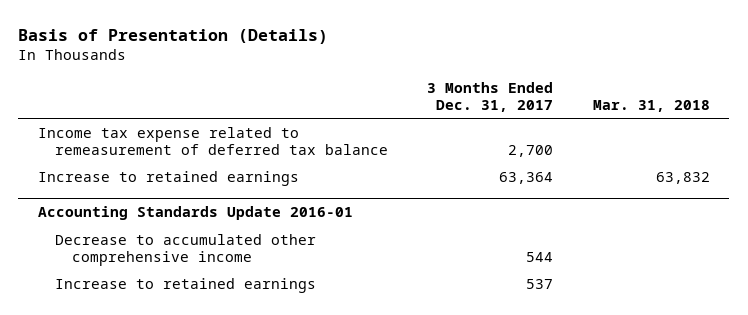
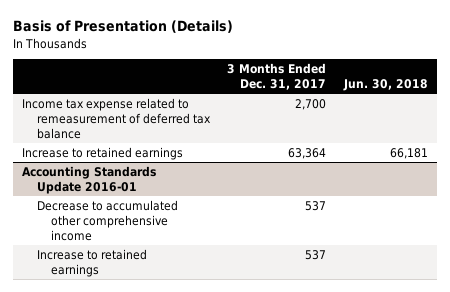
- | 3 Months Ended Dec. 31, 2017 | Mar. 31, 2018
+ | 3 Months Ended Dec. 31, 2017 | Jun. 30, 2018
@ Accounting Standards Update 2016-01
- Decrease to accumulated other comprehensive income | 544 |
+ Decrease to accumulated other comprehensive income | 537 |

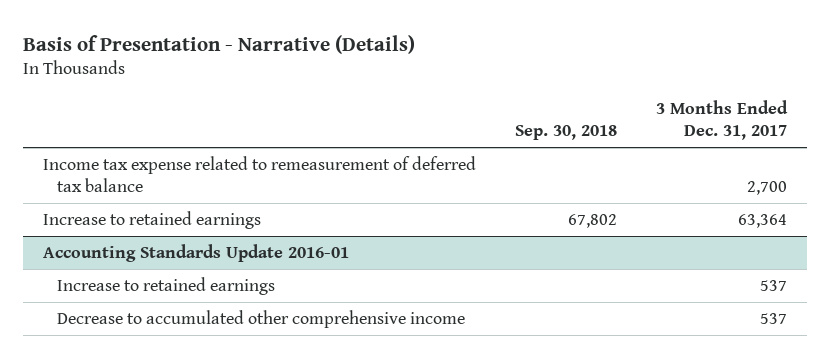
- Basis of Presentation (Details)
+ Basis of Presentation - Narrative (Details)
- | 3 Months Ended Dec. 31, 2017 | Jun. 30, 2018
+ | Sep. 30, 2018 | 3 Months Ended Dec. 31, 2017
@ Accounting Standards Update 2016-01
moved down: Decrease to accumulated other comprehensive income | | 537

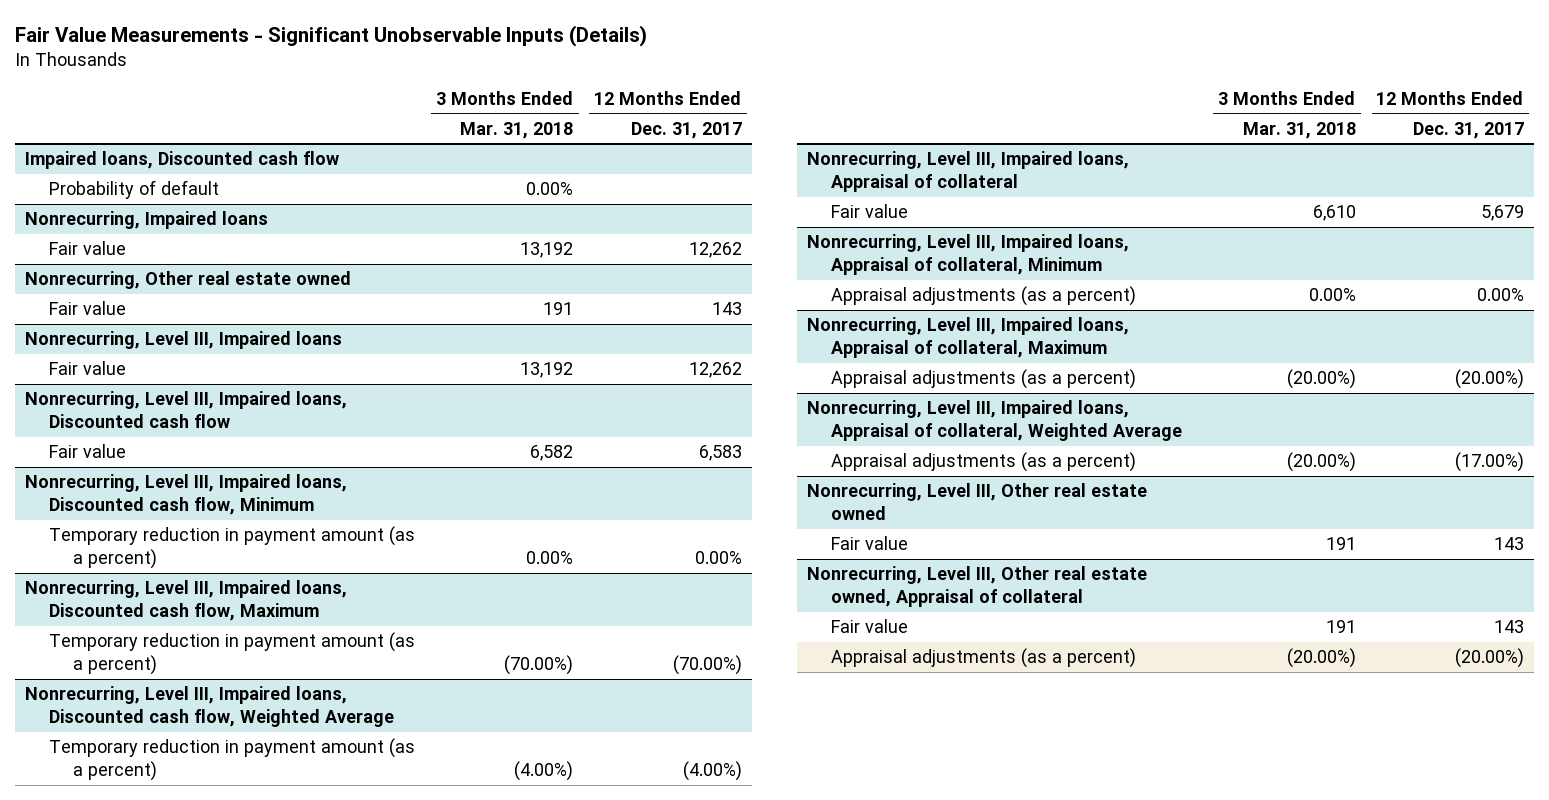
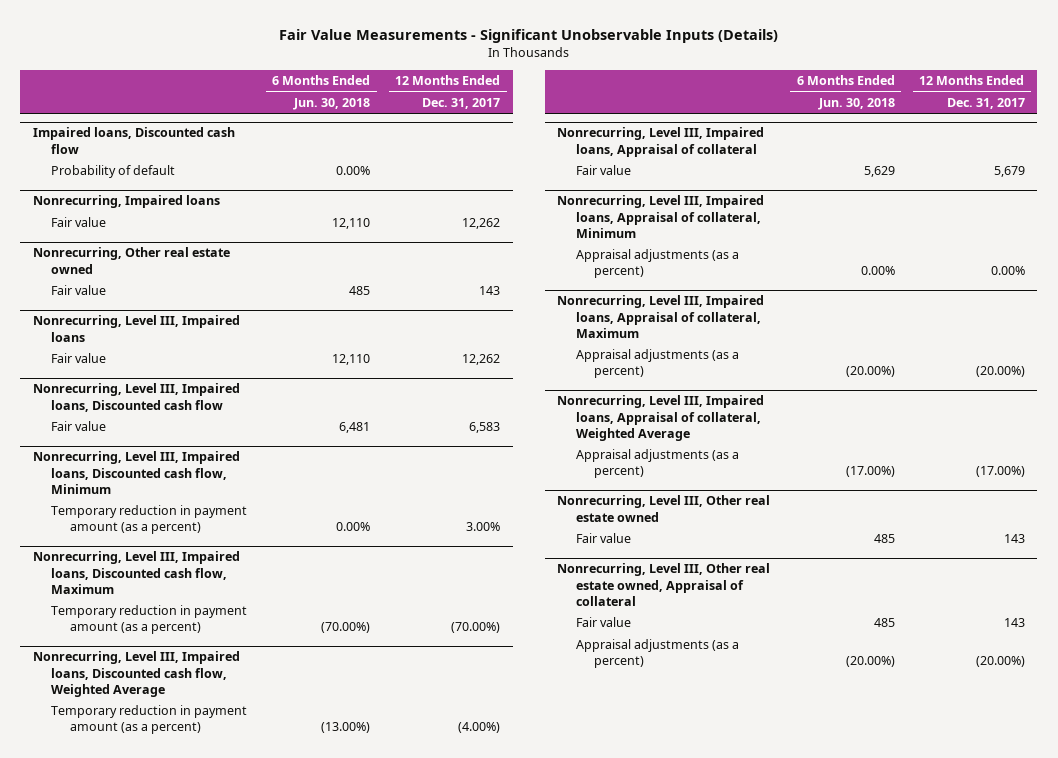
- | 3 Months Ended Mar. 31, 2018 | 12 Months Ended Dec. 31, 2017
+ | 6 Months Ended Jun. 30, 2018 | 12 Months Ended Dec. 31, 2017
@ Nonrecurring, Level III, Impaired loans, Discounted cash flow, Minimum
- Temporary reduction in payment amount (as a percent) | 0.00% | 0.00%
+ Temporary reduction in payment amount (as a percent) | 0.00% | 3.00%

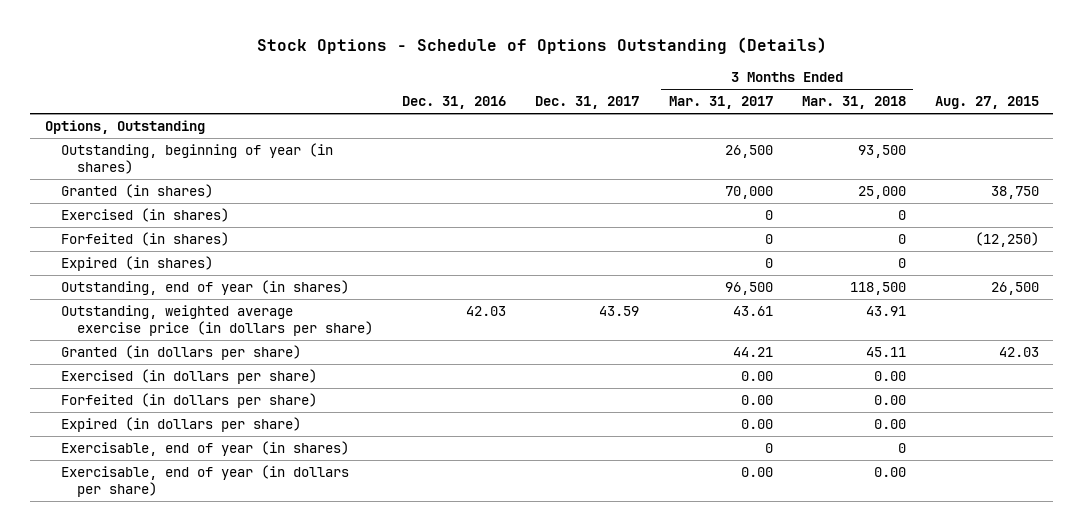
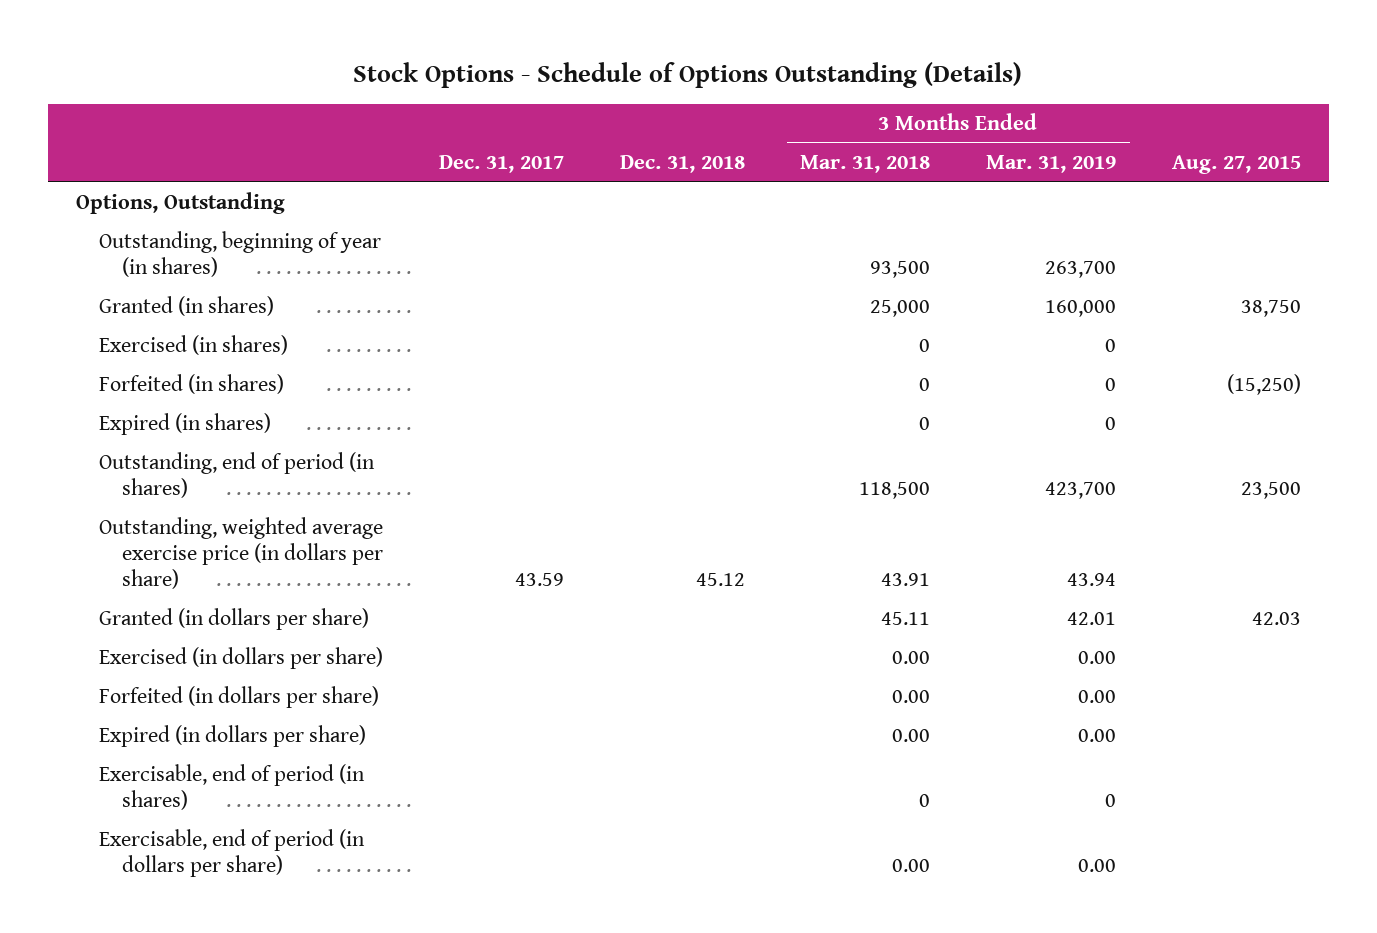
- | Dec. 31, 2016 | Dec. 31, 2017 | 3 Months Ended Mar. 31, 2017 | 3 Months Ended Mar. 31, 2018 | Aug. 27, 2015
+ | Dec. 31, 2017 | Dec. 31, 2018 | 3 Months Ended Mar. 31, 2018 | 3 Months Ended Mar. 31, 2019 | Aug. 27, 2015
- Forfeited (in shares) | | | 0 | 0 | (12,250)
+ Forfeited (in shares) | | | 0 | 0 | (15,250)
- Outstanding, end of year (in shares) | | | 96,500 | 118,500 | 26,500
+ Outstanding, end of period (in shares) | | | 118,500 | 423,700 | 23,500
- Exercisable, end of year (in shares) | | | 0 | 0 |
- Exercisable, end of year (in dollars per share) | | | 0.00 | 0.00 |
+ Exercisable, end of period (in shares) | | | 0 | 0 |
+ Exercisable, end of period (in dollars per share) | | | 0.00 | 0.00 |

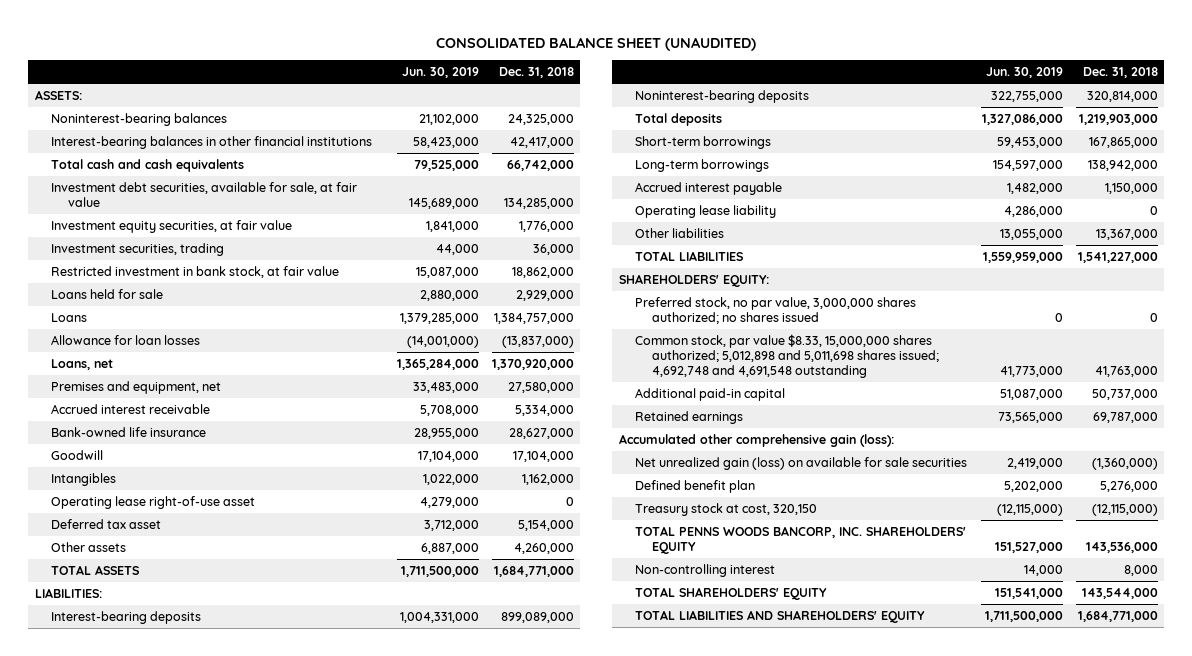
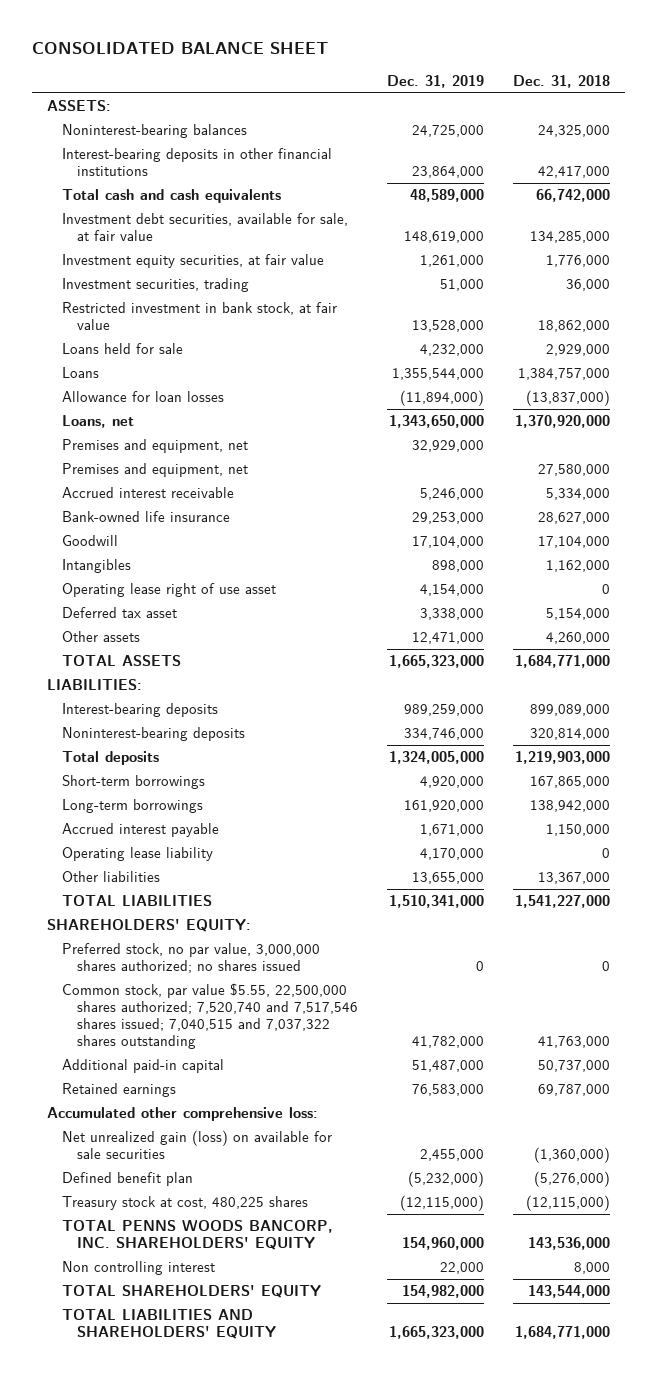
- CONSOLIDATED BALANCE SHEET (UNAUDITED)
+ CONSOLIDATED BALANCE SHEET
- | Jun. 30, 2019 | Dec. 31, 2018
+ | Dec. 31, 2019 | Dec. 31, 2018
- Interest-bearing balances in other financial institutions | 58,423,000 | 42,417,000
+ Interest-bearing deposits in other financial institutions | 23,864,000 | 42,417,000
+ Premises and equipment, net | 32,929,000 |
- Operating lease right-of-use asset | 4,279,000 | 0
+ Operating lease right of use asset | 4,154,000 | 0
- Common stock, par value $8.33, 15,000,000 shares authorized; 5,012,898 and 5,011,698 shares issued; 4,692,748 and 4,691,548 outstanding | 41,773,000 | 41,763,000
+ Common stock, par value $5.55, 22,500,000 shares authorized; 7,520,740 and 7,517,546 shares issued; 7,040,515 and 7,037,322 shares outstanding | 41,782,000 | 41,763,000
- Accumulated other comprehensive gain (loss):
+ Accumulated other comprehensive loss:
- Defined benefit plan | 5,202,000 | 5,276,000
- Treasury stock at cost, 320,150 | (12,115,000) | (12,115,000)
+ Defined benefit plan | (5,232,000) | (5,276,000)
+ Treasury stock at cost, 480,225 shares | (12,115,000) | (12,115,000)
- Non-controlling interest | 14,000 | 8,000
+ Non controlling interest | 22,000 | 8,000

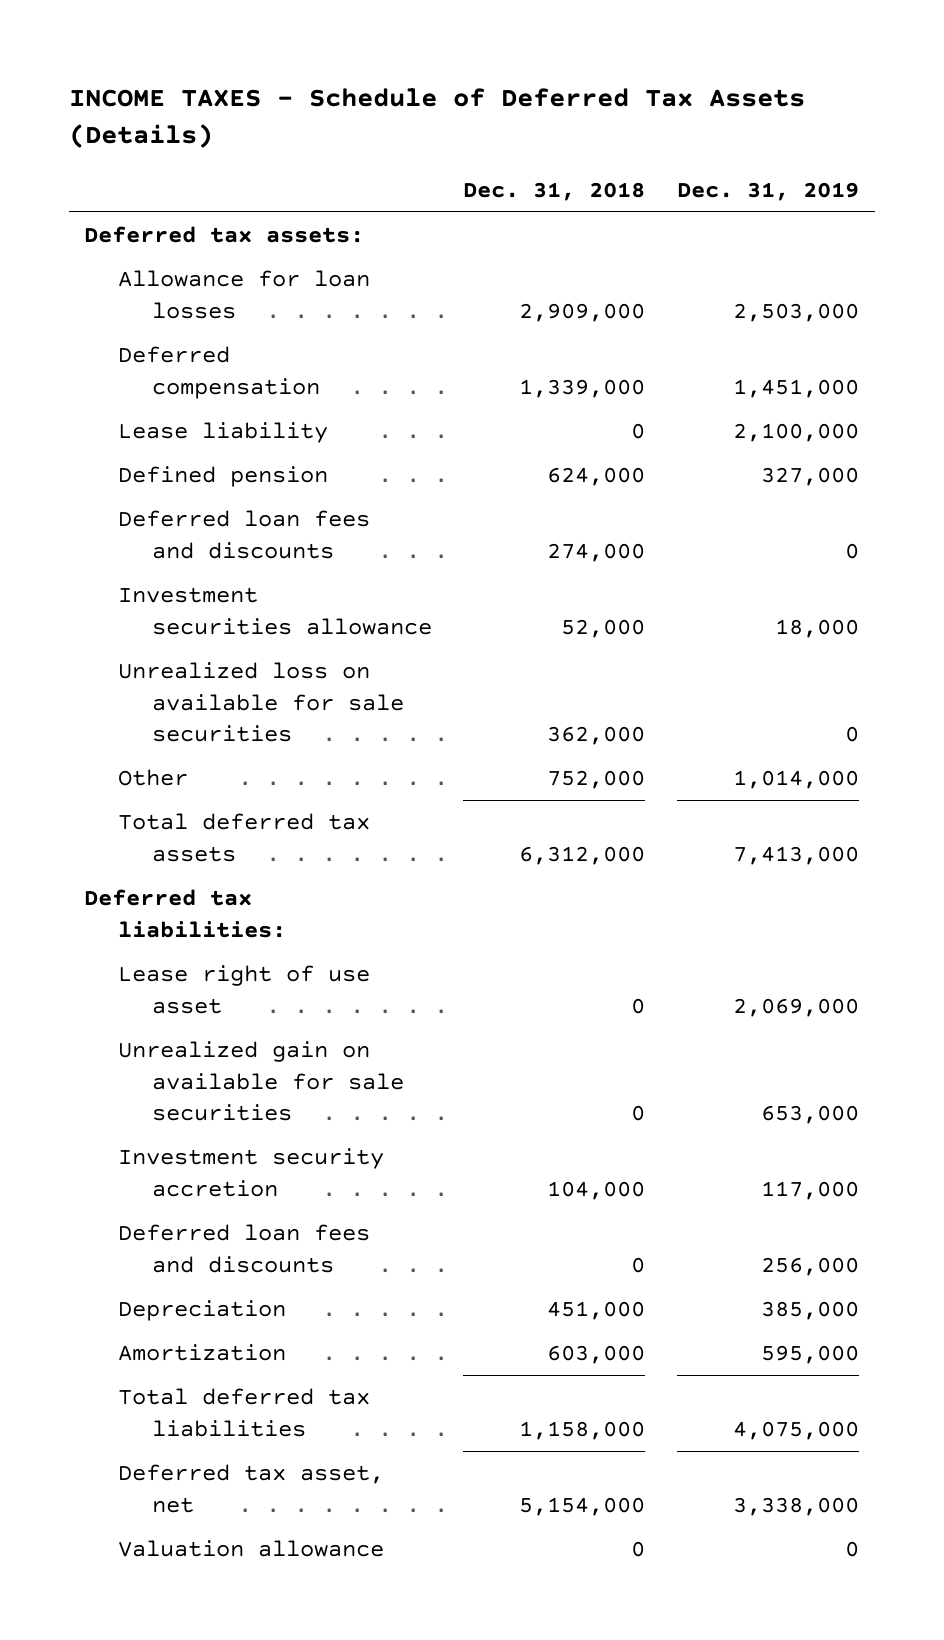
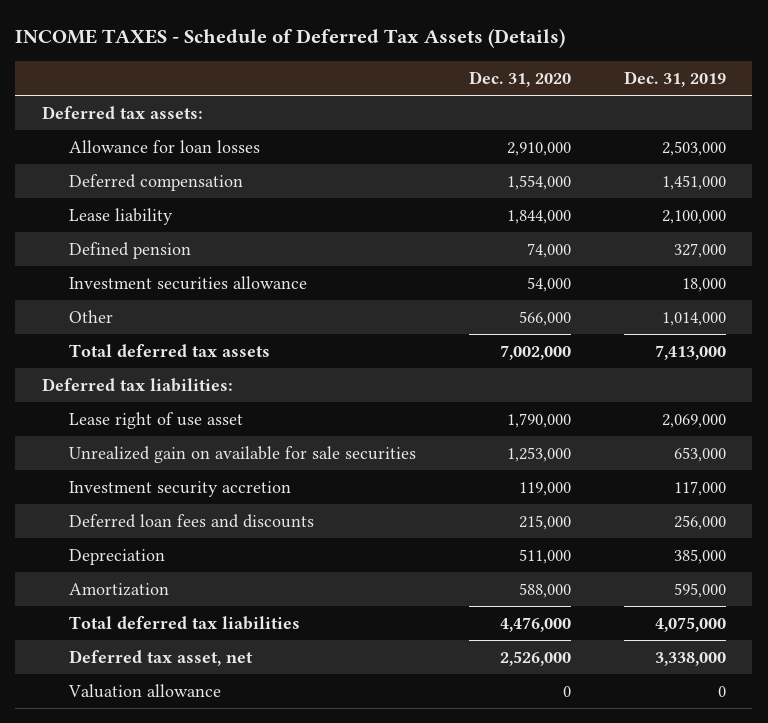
- | Dec. 31, 2018 | Dec. 31, 2019
+ | Dec. 31, 2020 | Dec. 31, 2019
- Deferred loan fees and discounts | 274,000 | 0
- Unrealized loss on available for sale securities | 362,000 | 0

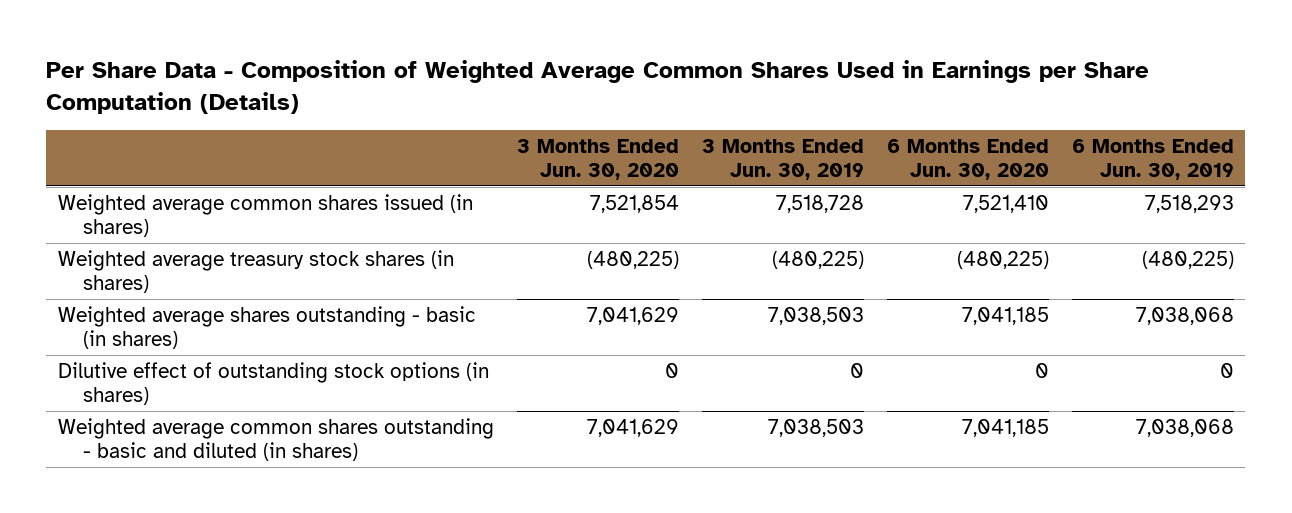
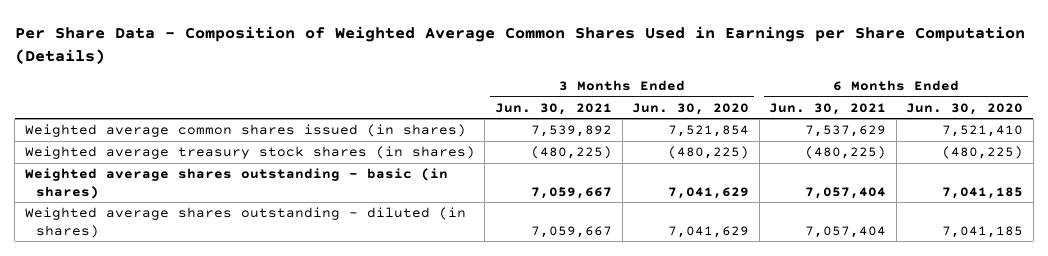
- | 3 Months Ended Jun. 30, 2020 | 3 Months Ended Jun. 30, 2019 | 6 Months Ended Jun. 30, 2020 | 6 Months Ended Jun. 30, 2019
+ | 3 Months Ended Jun. 30, 2021 | 3 Months Ended Jun. 30, 2020 | 6 Months Ended Jun. 30, 2021 | 6 Months Ended Jun. 30, 2020
- Dilutive effect of outstanding stock options (in shares) | 0 | 0 | 0 | 0
- Weighted average common shares outstanding - basic and diluted (in shares) | 7,041,629 | 7,038,503 | 7,041,185 | 7,038,068
+ Weighted average shares outstanding - diluted (in shares) | 7,059,667 | 7,041,629 | 7,057,404 | 7,041,185

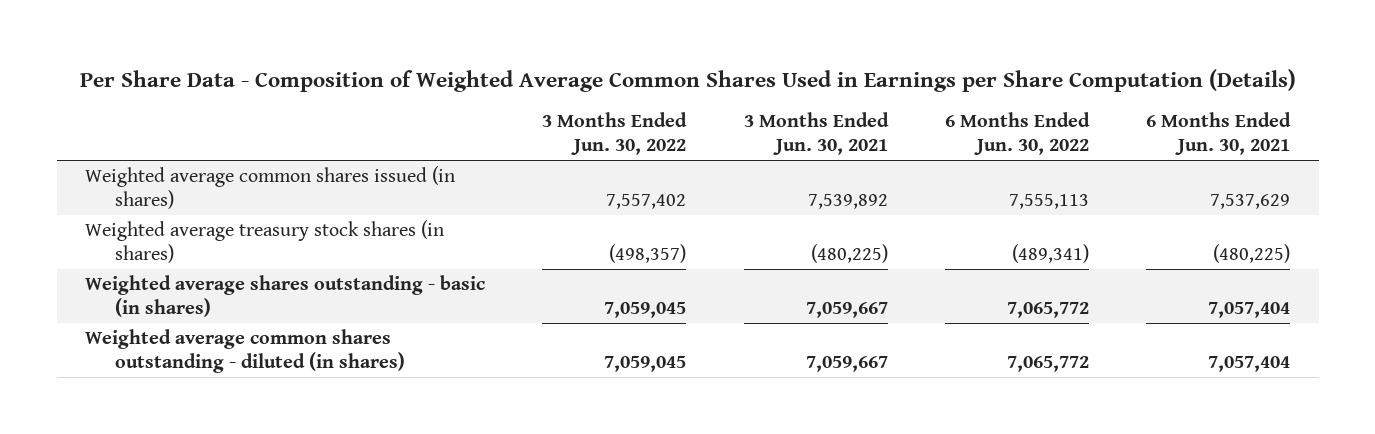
- | 3 Months Ended Jun. 30, 2021 | 3 Months Ended Jun. 30, 2020 | 6 Months Ended Jun. 30, 2021 | 6 Months Ended Jun. 30, 2020
+ | 3 Months Ended Jun. 30, 2022 | 3 Months Ended Jun. 30, 2021 | 6 Months Ended Jun. 30, 2022 | 6 Months Ended Jun. 30, 2021
- Weighted average shares outstanding - diluted (in shares) | 7,059,667 | 7,041,629 | 7,057,404 | 7,041,185
+ Weighted average common shares outstanding - diluted (in shares) | 7,059,045 | 7,059,667 | 7,065,772 | 7,057,404

